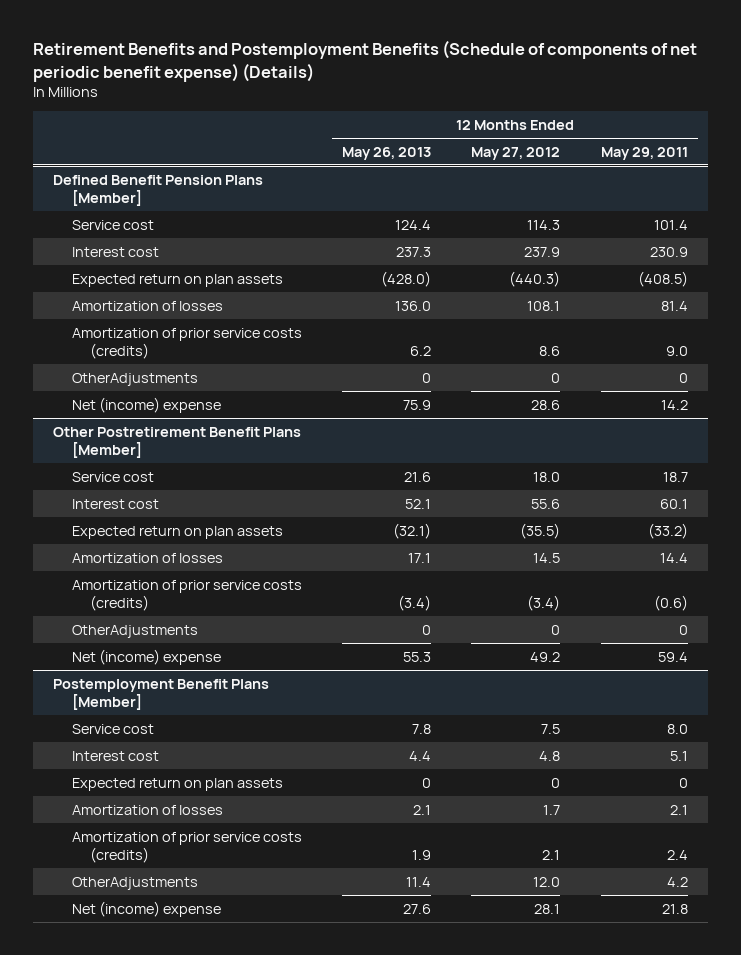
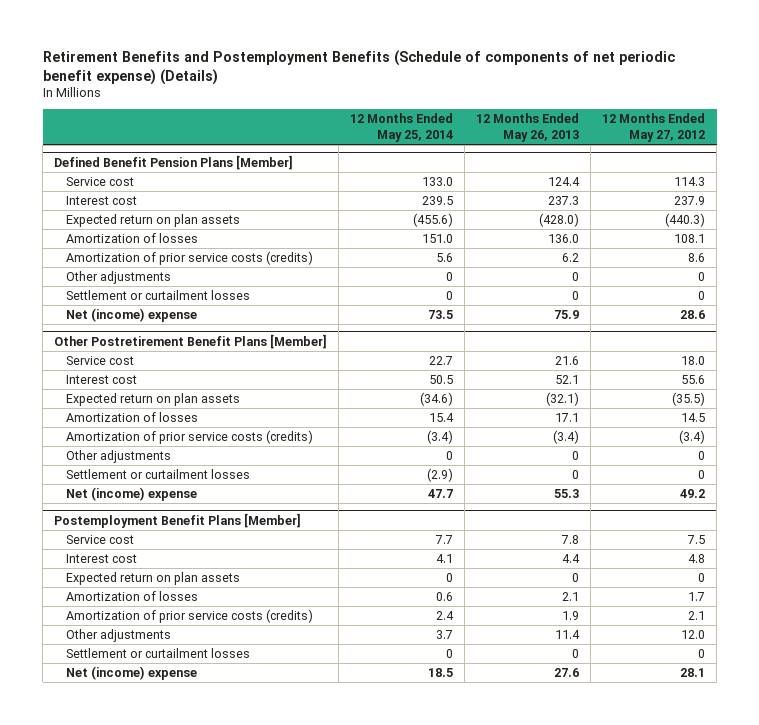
- | 12 Months Ended May 26, 2013 | 12 Months Ended May 27, 2012 | 12 Months Ended May 29, 2011
+ | 12 Months Ended May 25, 2014 | 12 Months Ended May 26, 2013 | 12 Months Ended May 27, 2012
@ Defined Benefit Pension Plans [Member]
- OtherAdjustments | 0 | 0 | 0
+ Other adjustments | 0 | 0 | 0
+ Settlement or curtailment losses | 0 | 0 | 0
@ Other Postretirement Benefit Plans [Member]
- OtherAdjustments | 0 | 0 | 0
+ Other adjustments | 0 | 0 | 0
+ Settlement or curtailment losses | (2.9) | 0 | 0
@ Postemployment Benefit Plans [Member]
- OtherAdjustments | 11.4 | 12.0 | 4.2
+ Other adjustments | 3.7 | 11.4 | 12.0
+ Settlement or curtailment losses | 0 | 0 | 0

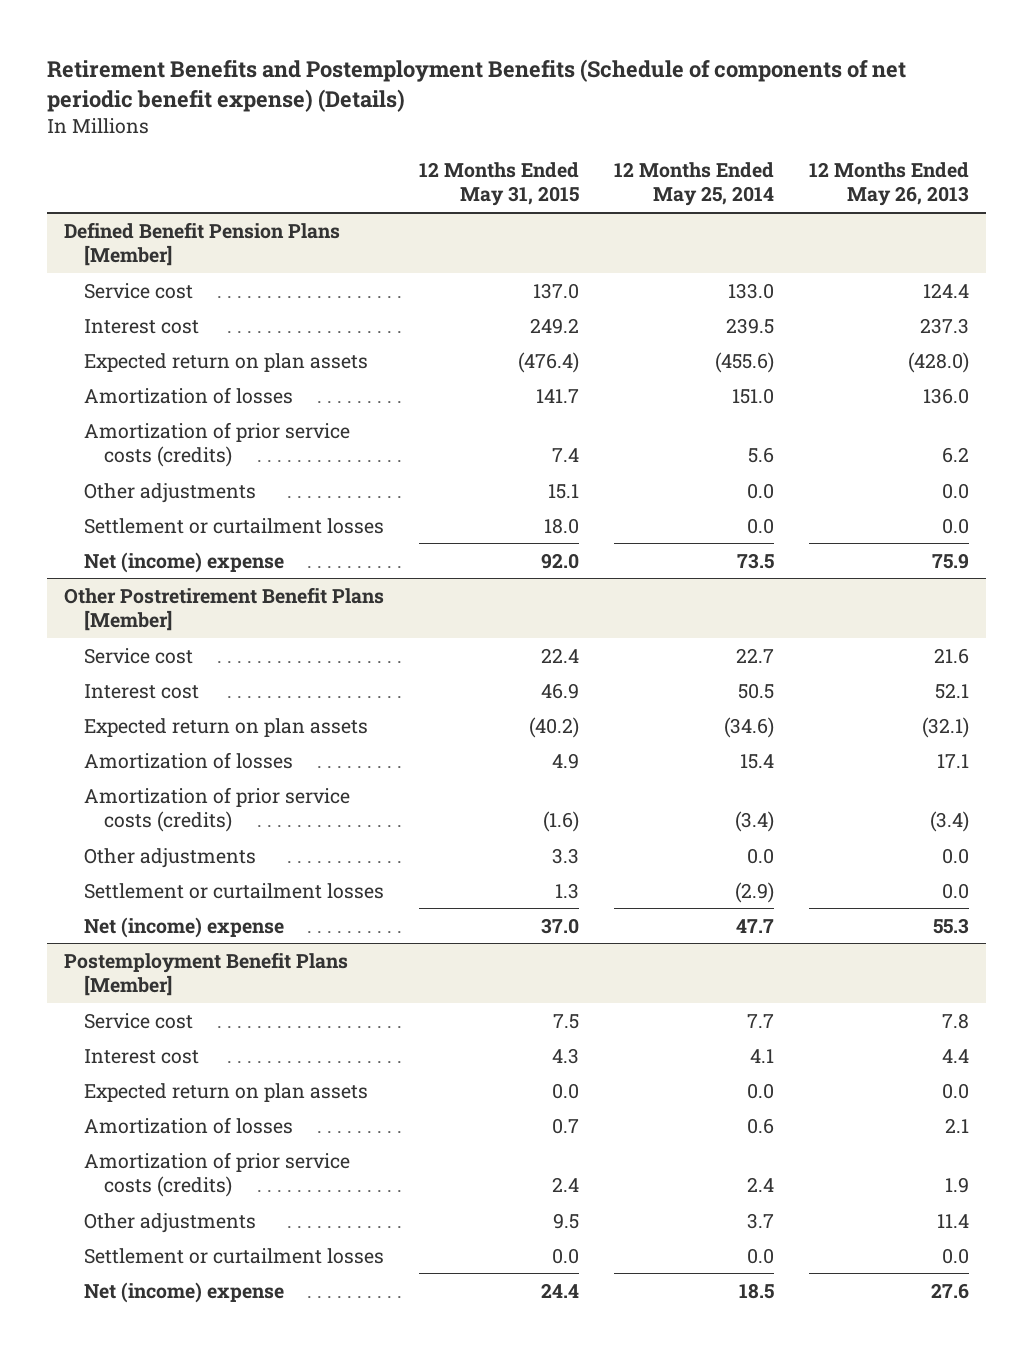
- | 12 Months Ended May 25, 2014 | 12 Months Ended May 26, 2013 | 12 Months Ended May 27, 2012
+ | 12 Months Ended May 31, 2015 | 12 Months Ended May 25, 2014 | 12 Months Ended May 26, 2013
@ Defined Benefit Pension Plans [Member]
- Other adjustments | 0 | 0 | 0
- Settlement or curtailment losses | 0 | 0 | 0
+ Other adjustments | 15.1 | 0.0 | 0.0
+ Settlement or curtailment losses | 18.0 | 0.0 | 0.0
@ Other Postretirement Benefit Plans [Member]
- Other adjustments | 0 | 0 | 0
- Settlement or curtailment losses | (2.9) | 0 | 0
+ Other adjustments | 3.3 | 0.0 | 0.0
+ Settlement or curtailment losses | 1.3 | (2.9) | 0.0
@ Postemployment Benefit Plans [Member]
- Expected return on plan assets | 0 | 0 | 0
+ Expected return on plan assets | 0.0 | 0.0 | 0.0
- Settlement or curtailment losses | 0 | 0 | 0
+ Settlement or curtailment losses | 0.0 | 0.0 | 0.0

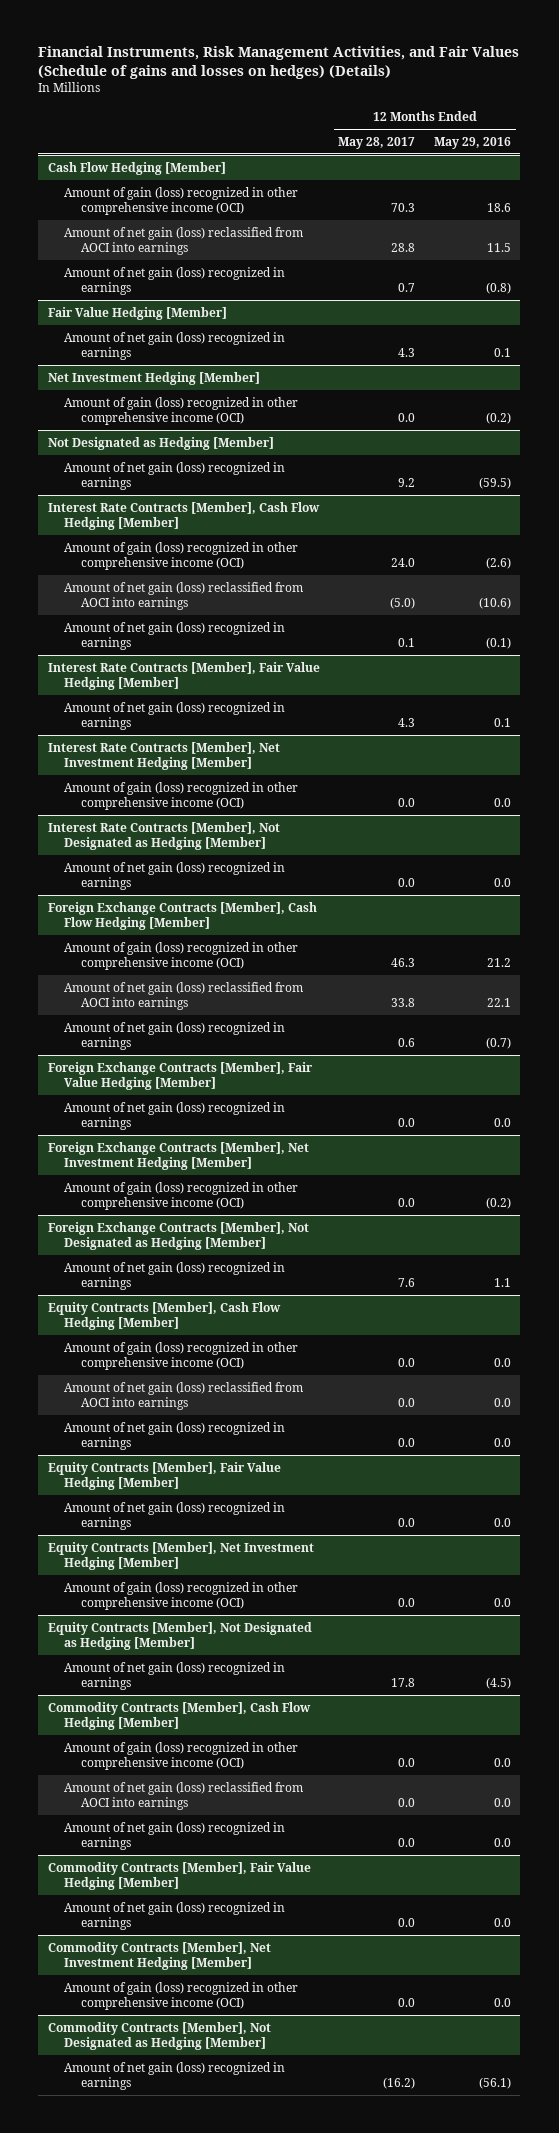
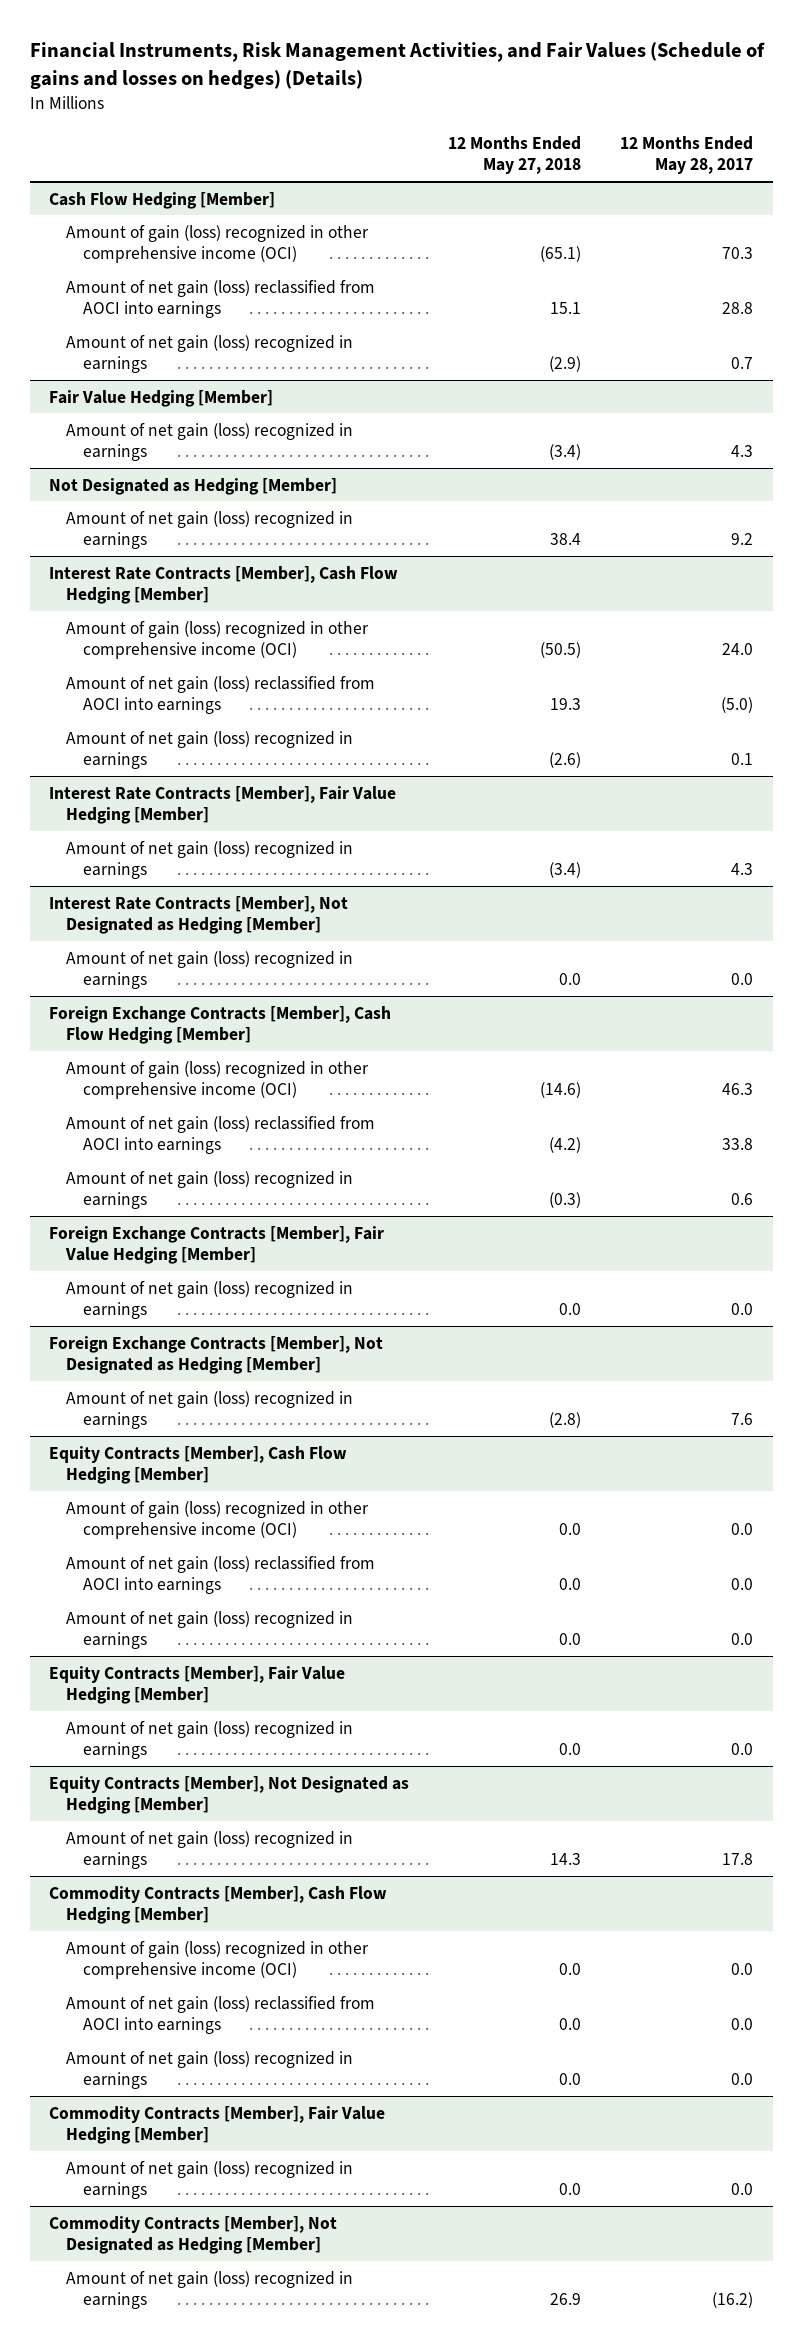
- | 12 Months Ended May 28, 2017 | 12 Months Ended May 29, 2016
+ | 12 Months Ended May 27, 2018 | 12 Months Ended May 28, 2017
- Net Investment Hedging [Member]
- Amount of gain (loss) recognized in other comprehensive income (OCI) | 0.0 | (0.2)
- Interest Rate Contracts [Member], Net Investment Hedging [Member]
- Amount of gain (loss) recognized in other comprehensive income (OCI) | 0.0 | 0.0
- Foreign Exchange Contracts [Member], Net Investment Hedging [Member]
- Amount of gain (loss) recognized in other comprehensive income (OCI) | 0.0 | (0.2)
- Equity Contracts [Member], Net Investment Hedging [Member]
- Amount of gain (loss) recognized in other comprehensive income (OCI) | 0.0 | 0.0
- Commodity Contracts [Member], Net Investment Hedging [Member]
- Amount of gain (loss) recognized in other comprehensive income (OCI) | 0.0 | 0.0

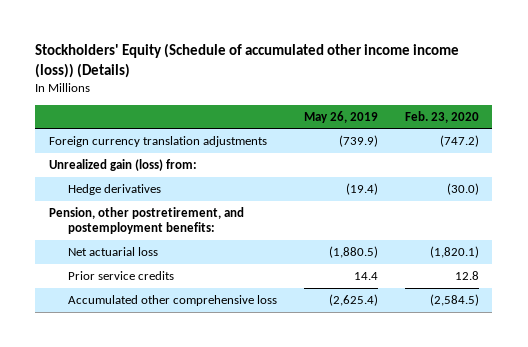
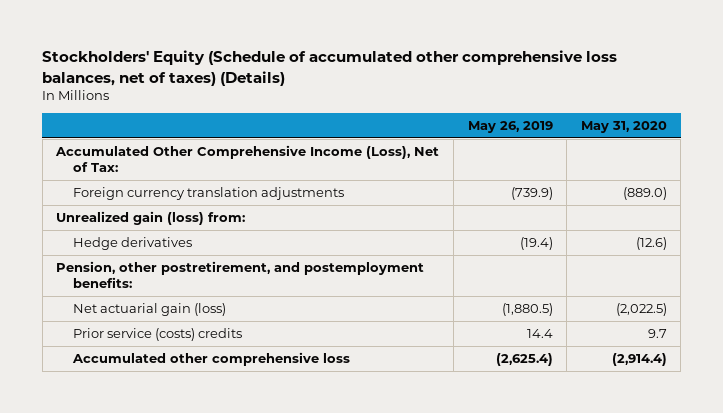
- Stockholders' Equity (Schedule of accumulated other income income (loss)) (Details)
+ Stockholders' Equity (Schedule of accumulated other comprehensive loss balances, net of taxes) (Details)
- | May 26, 2019 | Feb. 23, 2020
+ | May 26, 2019 | May 31, 2020
+ Accumulated Other Comprehensive Income (Loss), Net of Tax:
- Net actuarial loss | (1,880.5) | (1,820.1)
- Prior service credits | 14.4 | 12.8
+ Net actuarial gain (loss) | (1,880.5) | (2,022.5)
+ Prior service (costs) credits | 14.4 | 9.7

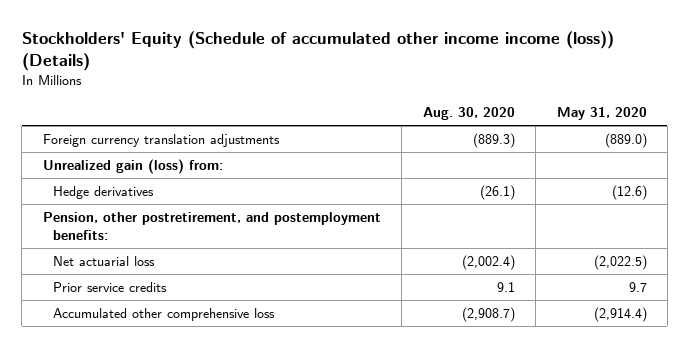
- Stockholders' Equity (Schedule of accumulated other comprehensive loss balances, net of taxes) (Details)
+ Stockholders' Equity (Schedule of accumulated other income income (loss)) (Details)
- | May 26, 2019 | May 31, 2020
+ | Aug. 30, 2020 | May 31, 2020
- Accumulated Other Comprehensive Income (Loss), Net of Tax:
- Net actuarial gain (loss) | (1,880.5) | (2,022.5)
- Prior service (costs) credits | 14.4 | 9.7
+ Net actuarial loss | (2,002.4) | (2,022.5)
+ Prior service credits | 9.1 | 9.7

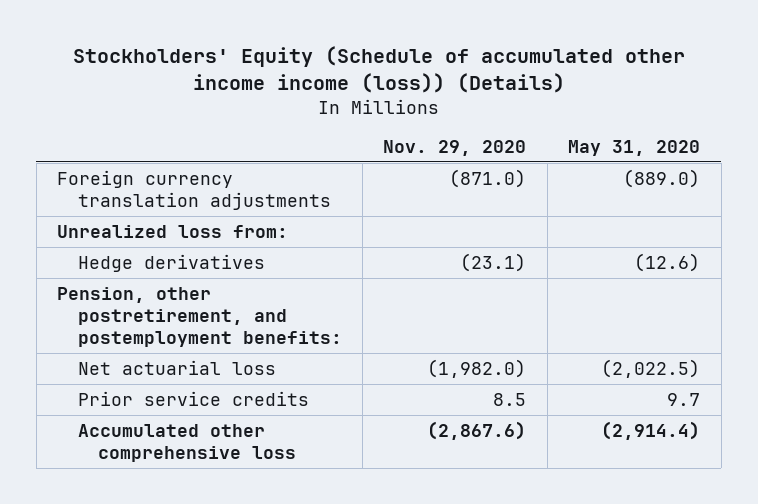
- | Aug. 30, 2020 | May 31, 2020
+ | Nov. 29, 2020 | May 31, 2020
- Unrealized gain (loss) from:
+ Unrealized loss from:

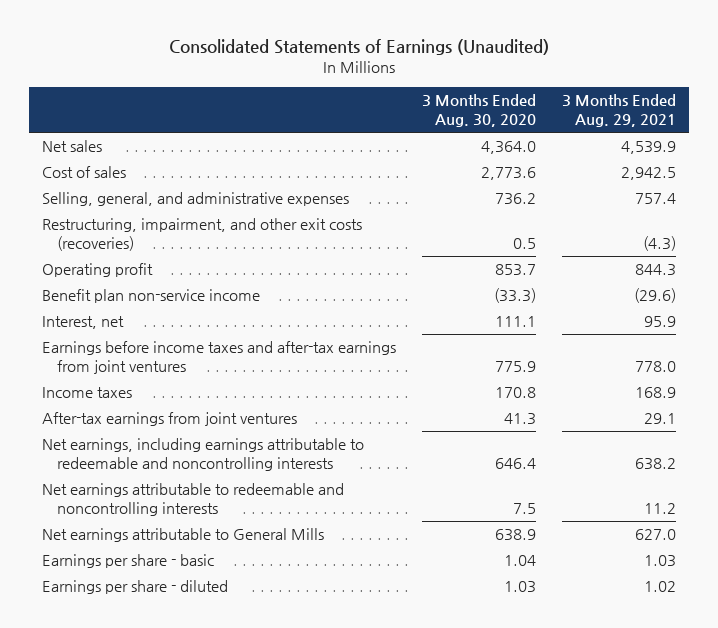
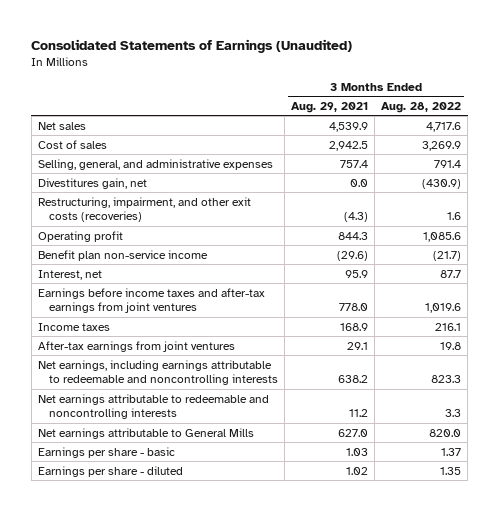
- | 3 Months Ended Aug. 30, 2020 | 3 Months Ended Aug. 29, 2021
+ | 3 Months Ended Aug. 29, 2021 | 3 Months Ended Aug. 28, 2022
+ Divestitures gain, net | 0.0 | (430.9)

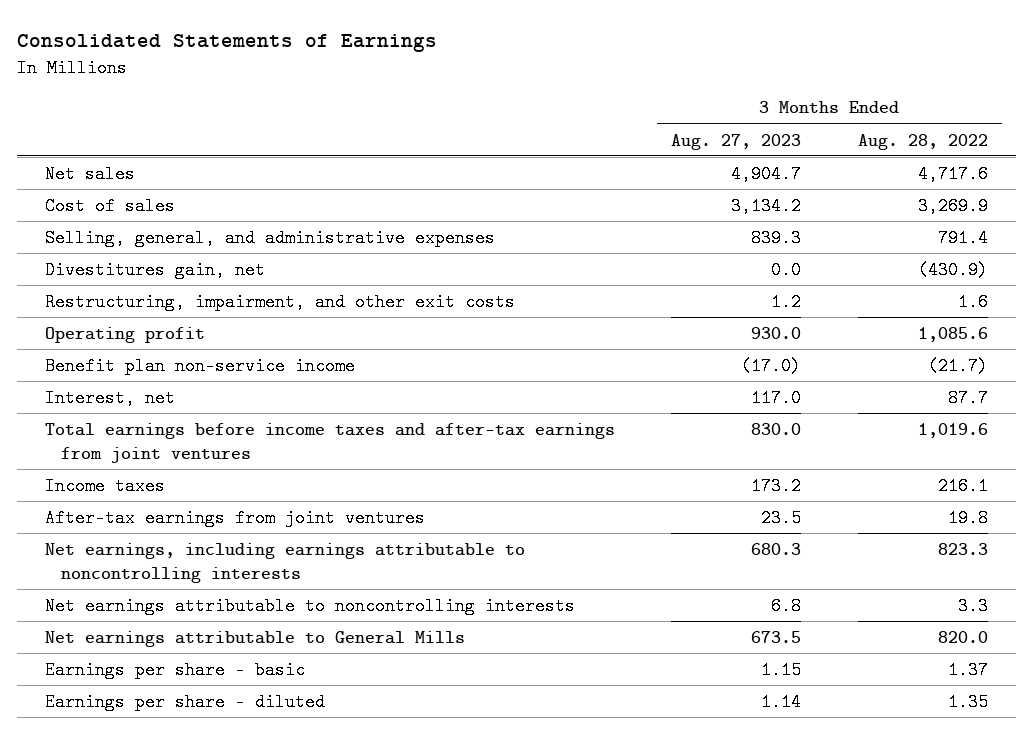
- Consolidated Statements of Earnings (Unaudited)
+ Consolidated Statements of Earnings
- | 3 Months Ended Aug. 29, 2021 | 3 Months Ended Aug. 28, 2022
+ | 3 Months Ended Aug. 27, 2023 | 3 Months Ended Aug. 28, 2022
- Restructuring, impairment, and other exit costs (recoveries) | (4.3) | 1.6
+ Restructuring, impairment, and other exit costs | 1.2 | 1.6
- Earnings before income taxes and after-tax earnings from joint ventures | 778.0 | 1,019.6
+ Total earnings before income taxes and after-tax earnings from joint ventures | 830.0 | 1,019.6
- Net earnings, including earnings attributable to redeemable and noncontrolling interests | 638.2 | 823.3
- Net earnings attributable to redeemable and noncontrolling interests | 11.2 | 3.3
+ Net earnings, including earnings attributable to noncontrolling interests | 680.3 | 823.3
+ Net earnings attributable to noncontrolling interests | 6.8 | 3.3

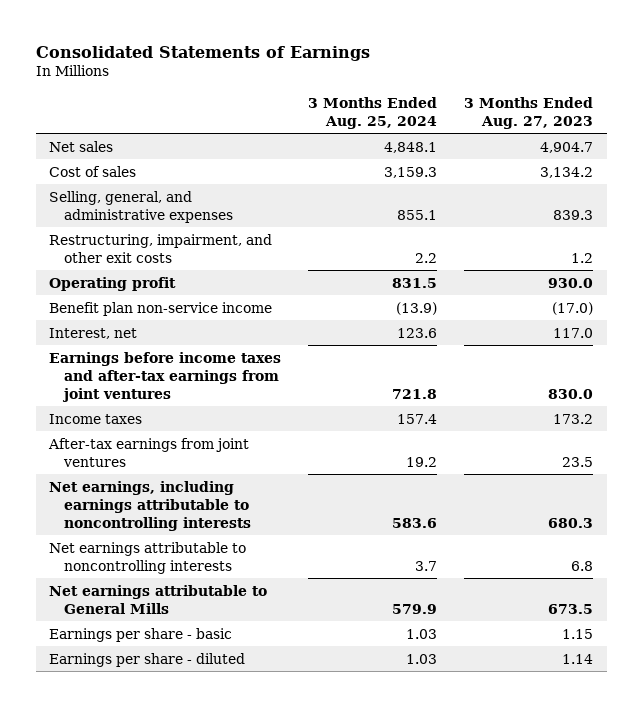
- | 3 Months Ended Aug. 27, 2023 | 3 Months Ended Aug. 28, 2022
+ | 3 Months Ended Aug. 25, 2024 | 3 Months Ended Aug. 27, 2023
- Divestitures gain, net | 0.0 | (430.9)
- Total earnings before income taxes and after-tax earnings from joint ventures | 830.0 | 1,019.6
+ Earnings before income taxes and after-tax earnings from joint ventures | 721.8 | 830.0

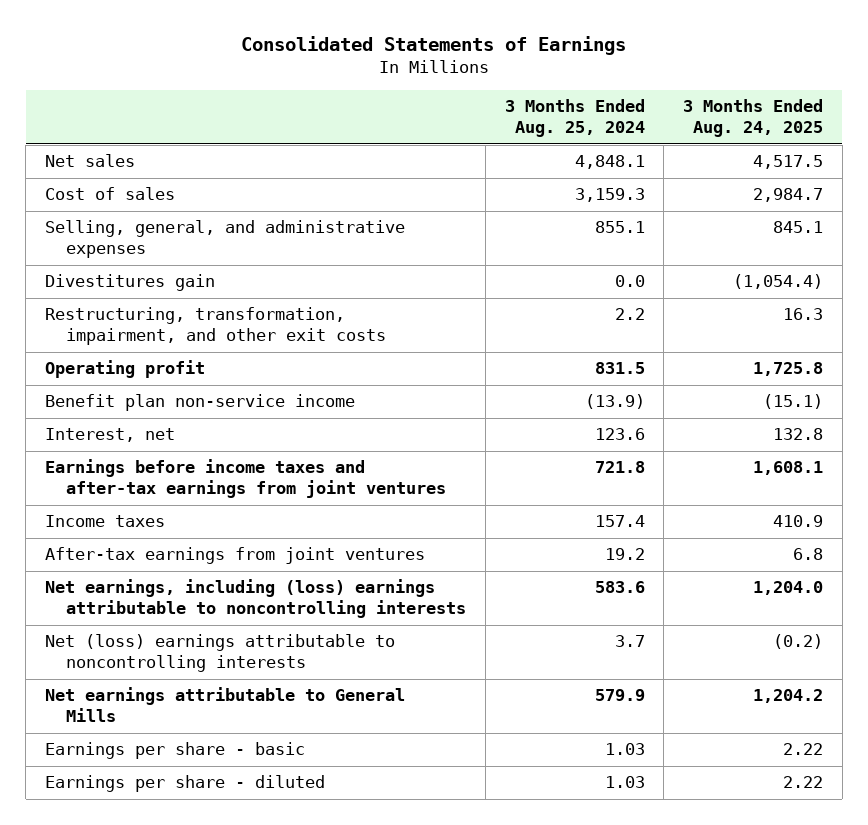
- | 3 Months Ended Aug. 25, 2024 | 3 Months Ended Aug. 27, 2023
+ | 3 Months Ended Aug. 25, 2024 | 3 Months Ended Aug. 24, 2025
- Restructuring, impairment, and other exit costs | 2.2 | 1.2
+ Divestitures gain | 0.0 | (1,054.4)
+ Restructuring, transformation, impairment, and other exit costs | 2.2 | 16.3
- Net earnings, including earnings attributable to noncontrolling interests | 583.6 | 680.3
- Net earnings attributable to noncontrolling interests | 3.7 | 6.8
+ Net earnings, including (loss) earnings attributable to noncontrolling interests | 583.6 | 1,204.0
+ Net (loss) earnings attributable to noncontrolling interests | 3.7 | (0.2)

